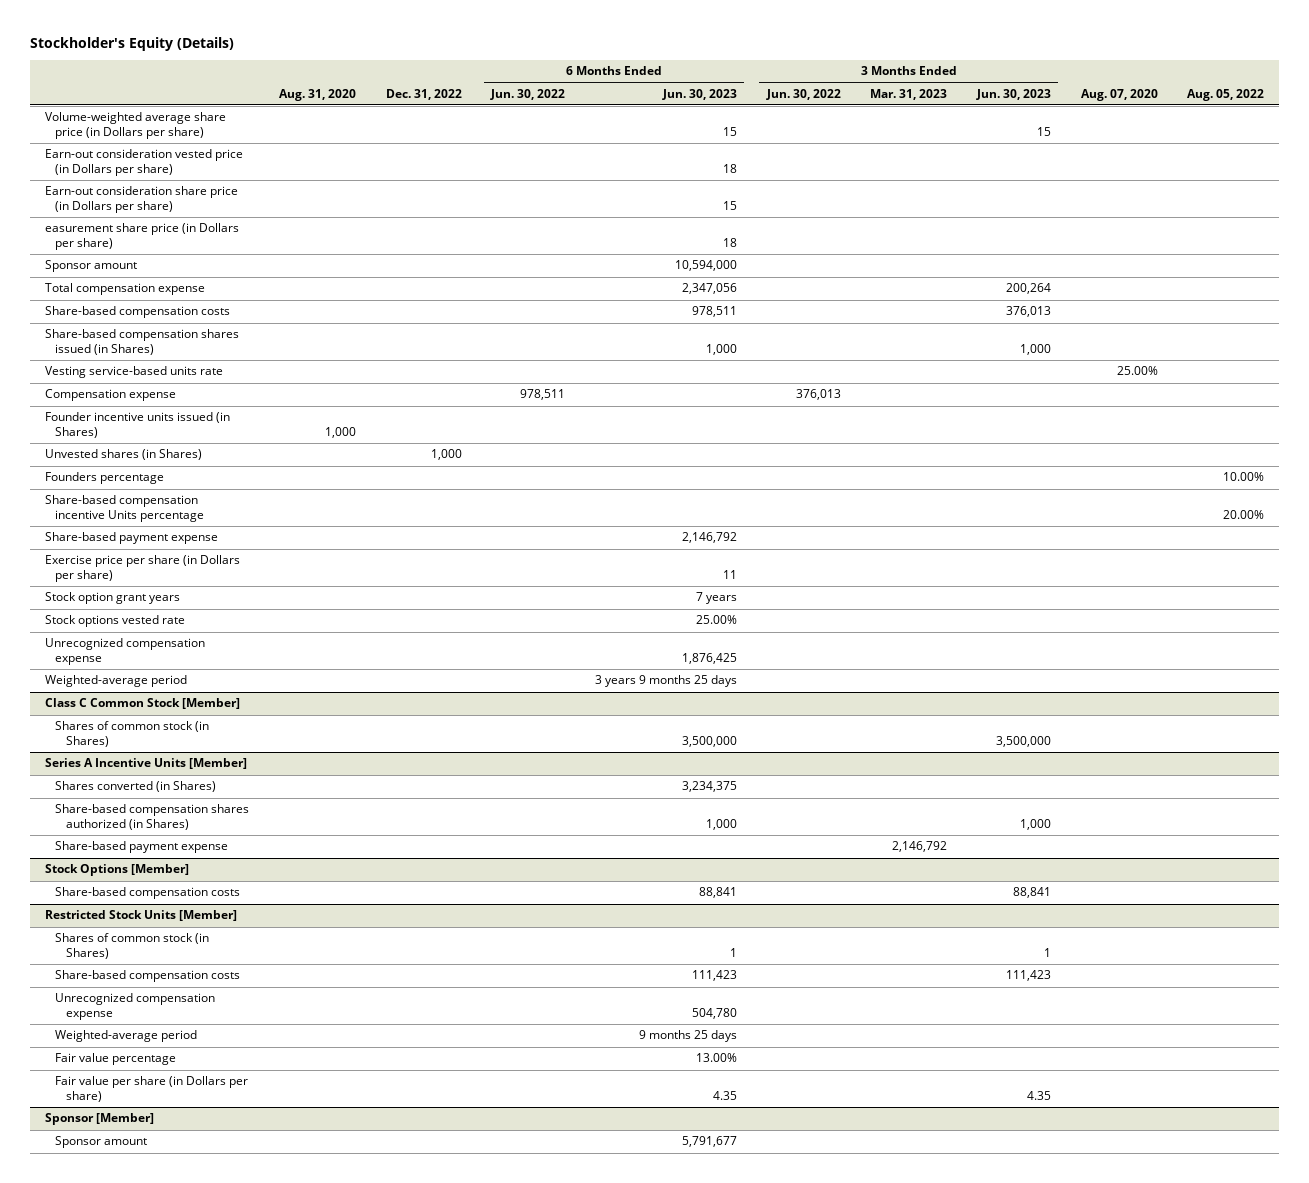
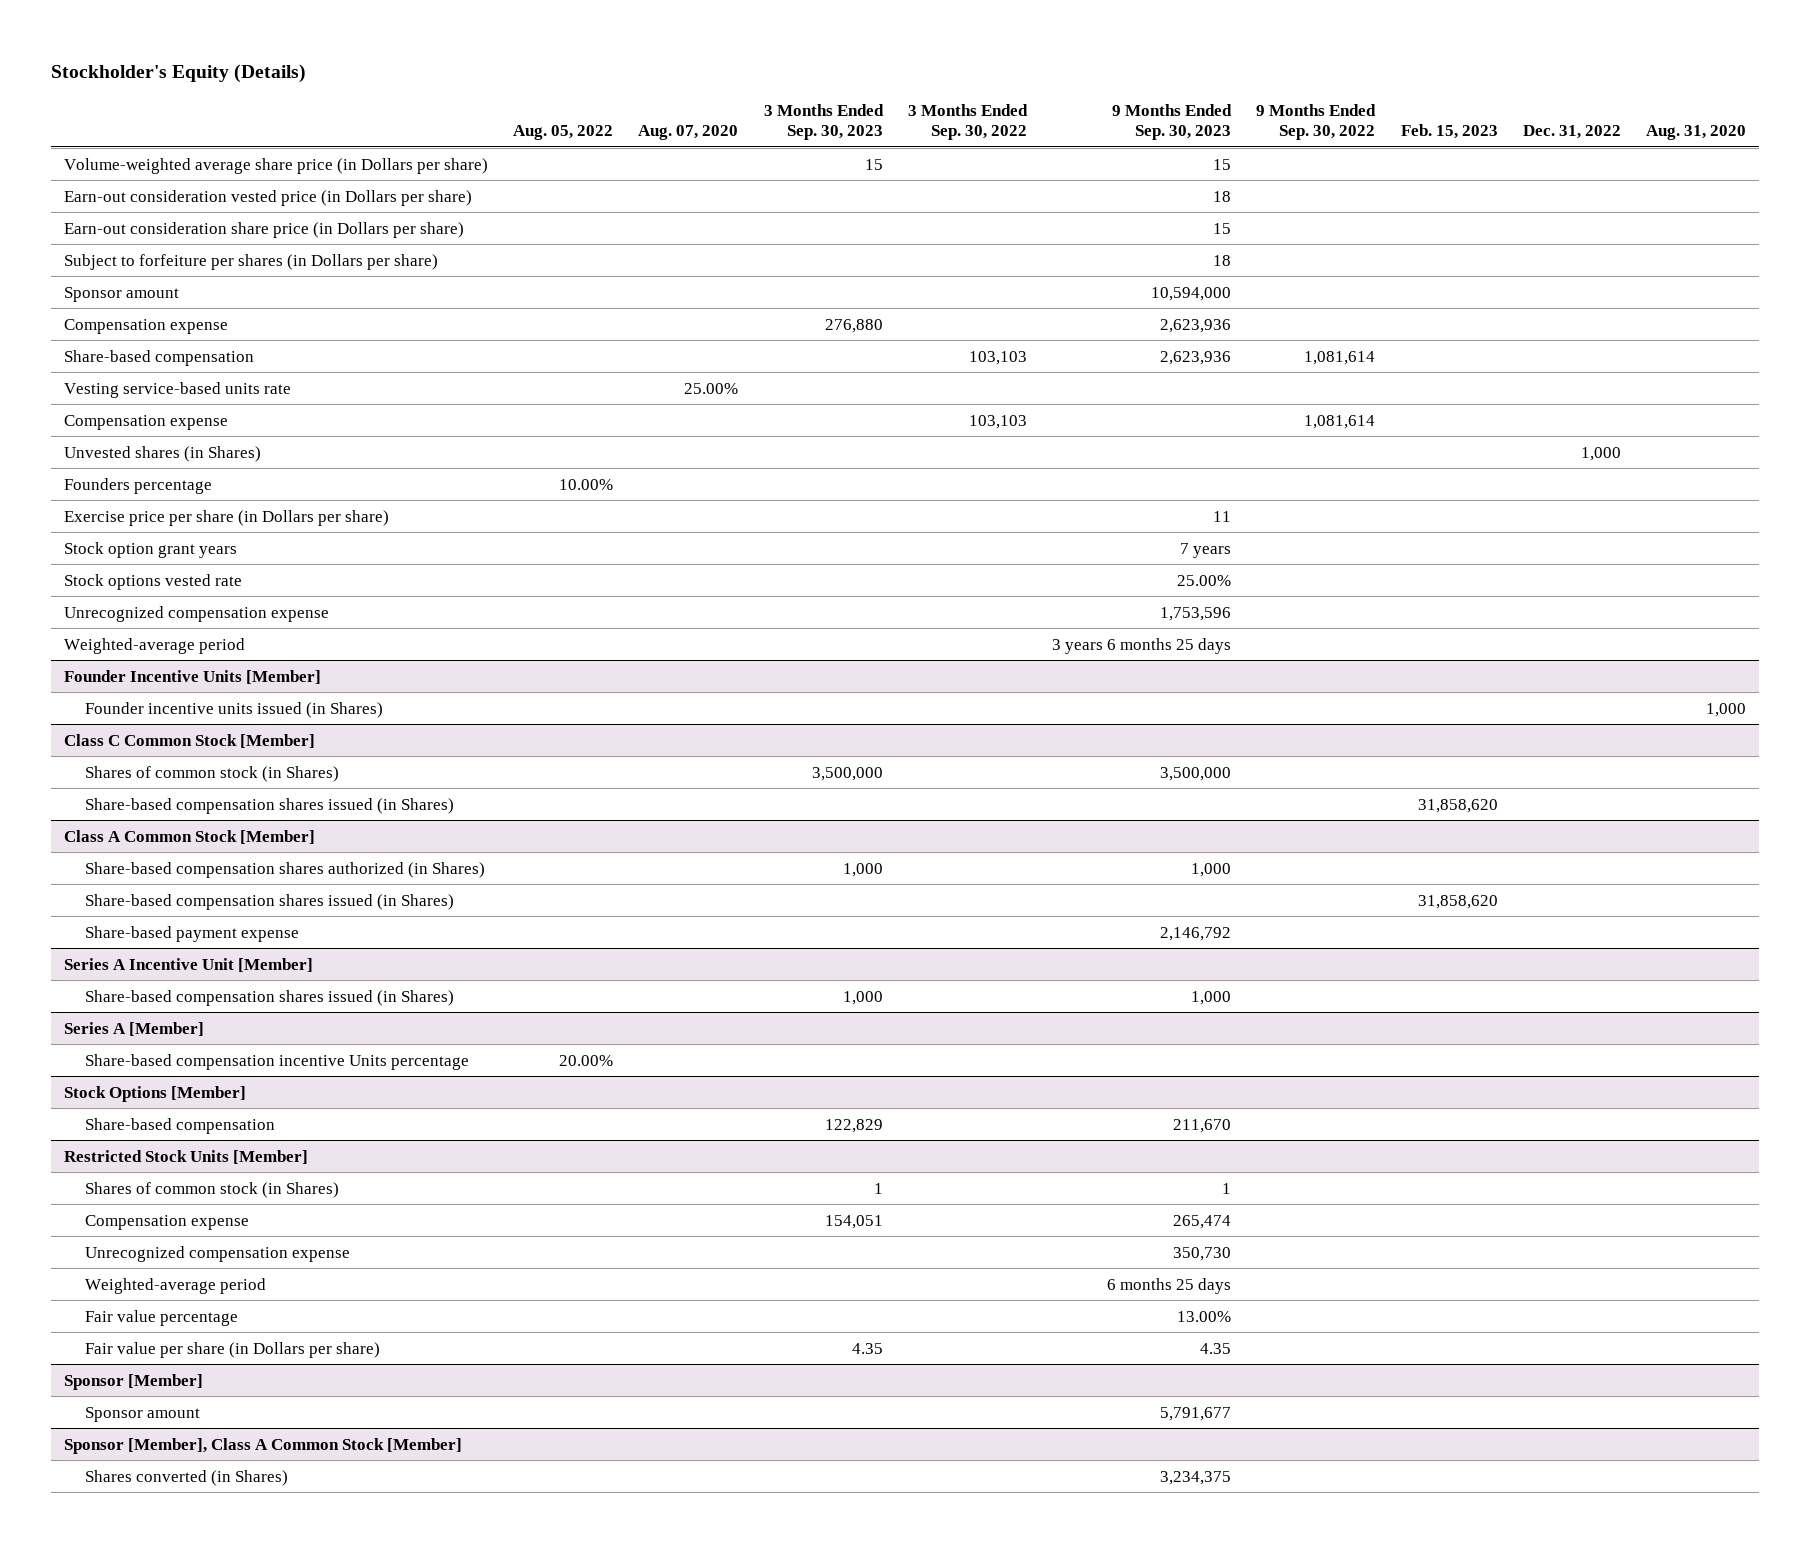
- | Aug. 31, 2020 | Dec. 31, 2022 | 6 Months Ended Jun. 30, 2022 | 6 Months Ended Jun. 30, 2023 | 3 Months Ended Jun. 30, 2022 | 3 Months Ended Mar. 31, 2023 | 3 Months Ended Jun. 30, 2023 | Aug. 07, 2020 | Aug. 05, 2022
+ | Aug. 05, 2022 | Aug. 07, 2020 | 3 Months Ended Sep. 30, 2023 | 3 Months Ended Sep. 30, 2022 | 9 Months Ended Sep. 30, 2023 | 9 Months Ended Sep. 30, 2022 | Feb. 15, 2023 | Dec. 31, 2022 | Aug. 31, 2020
- easurement share price (in Dollars per share) | | | | 18 | | | | |
+ Subject to forfeiture per shares (in Dollars per share) | | | | | 18 | | | |
- Total compensation expense | | | | 2,347,056 | | | 200,264 | |
- Share-based compensation costs | | | | 978,511 | | | 376,013 | |
- Share-based compensation shares issued (in Shares) | | | | 1,000 | | | 1,000 | |
+ Compensation expense | | | 276,880 | | 2,623,936 | | | |
+ Share-based compensation | | | | 103,103 | 2,623,936 | 1,081,614 | | |
- Founder incentive units issued (in Shares) | 1,000 | | | | | | | |
- Share-based compensation incentive Units percentage | | | | | | | | | 20.00%
- Share-based payment expense | | | | 2,146,792 | | | | |
+ Founder Incentive Units [Member]
+ Founder incentive units issued (in Shares) | | | | | | | | | 1,000
- Series A Incentive Units [Member]
- Shares converted (in Shares) | | | | 3,234,375 | | | | |
@ Class C Common Stock [Member]
+ Share-based compensation shares issued (in Shares) | | | | | | | 31,858,620 | |
+ Class A Common Stock [Member]
+ Share-based compensation shares issued (in Shares) | | | | | | | 31,858,620 | |
+ Series A Incentive Unit [Member]
+ Share-based compensation shares issued (in Shares) | | | 1,000 | | 1,000 | | | |
+ Series A [Member]
+ Share-based compensation incentive Units percentage | 20.00% | | | | | | | |
@ Stock Options [Member]
- Share-based compensation costs | | | | 88,841 | | | 88,841 | |
+ Share-based compensation | | | 122,829 | | 211,670 | | | |
@ Restricted Stock Units [Member]
- Share-based compensation costs | | | | 111,423 | | | 111,423 | |
+ Compensation expense | | | 154,051 | | 265,474 | | | |
+ Sponsor [Member], Class A Common Stock [Member]
+ Shares converted (in Shares) | | | | | 3,234,375 | | | |

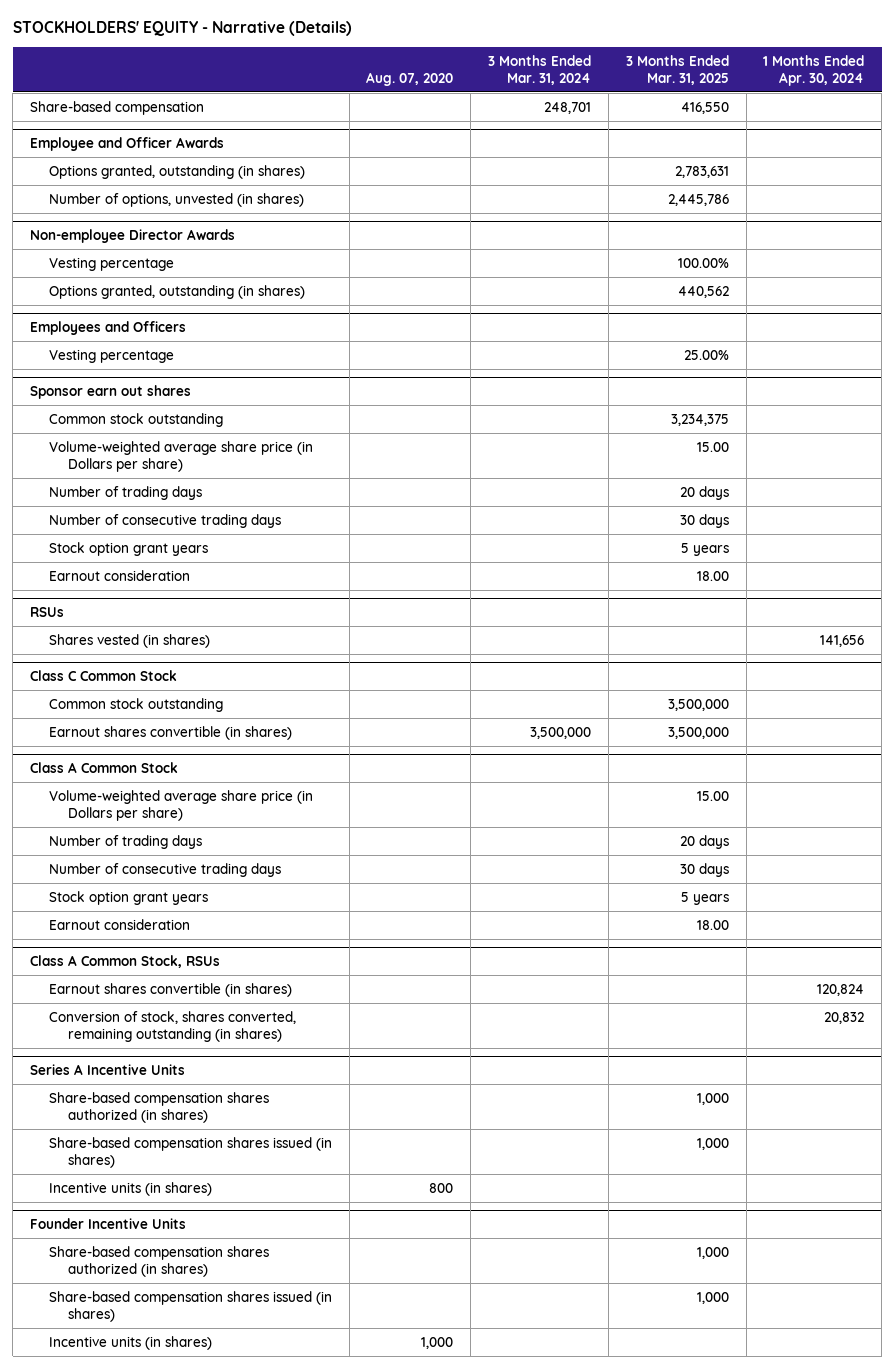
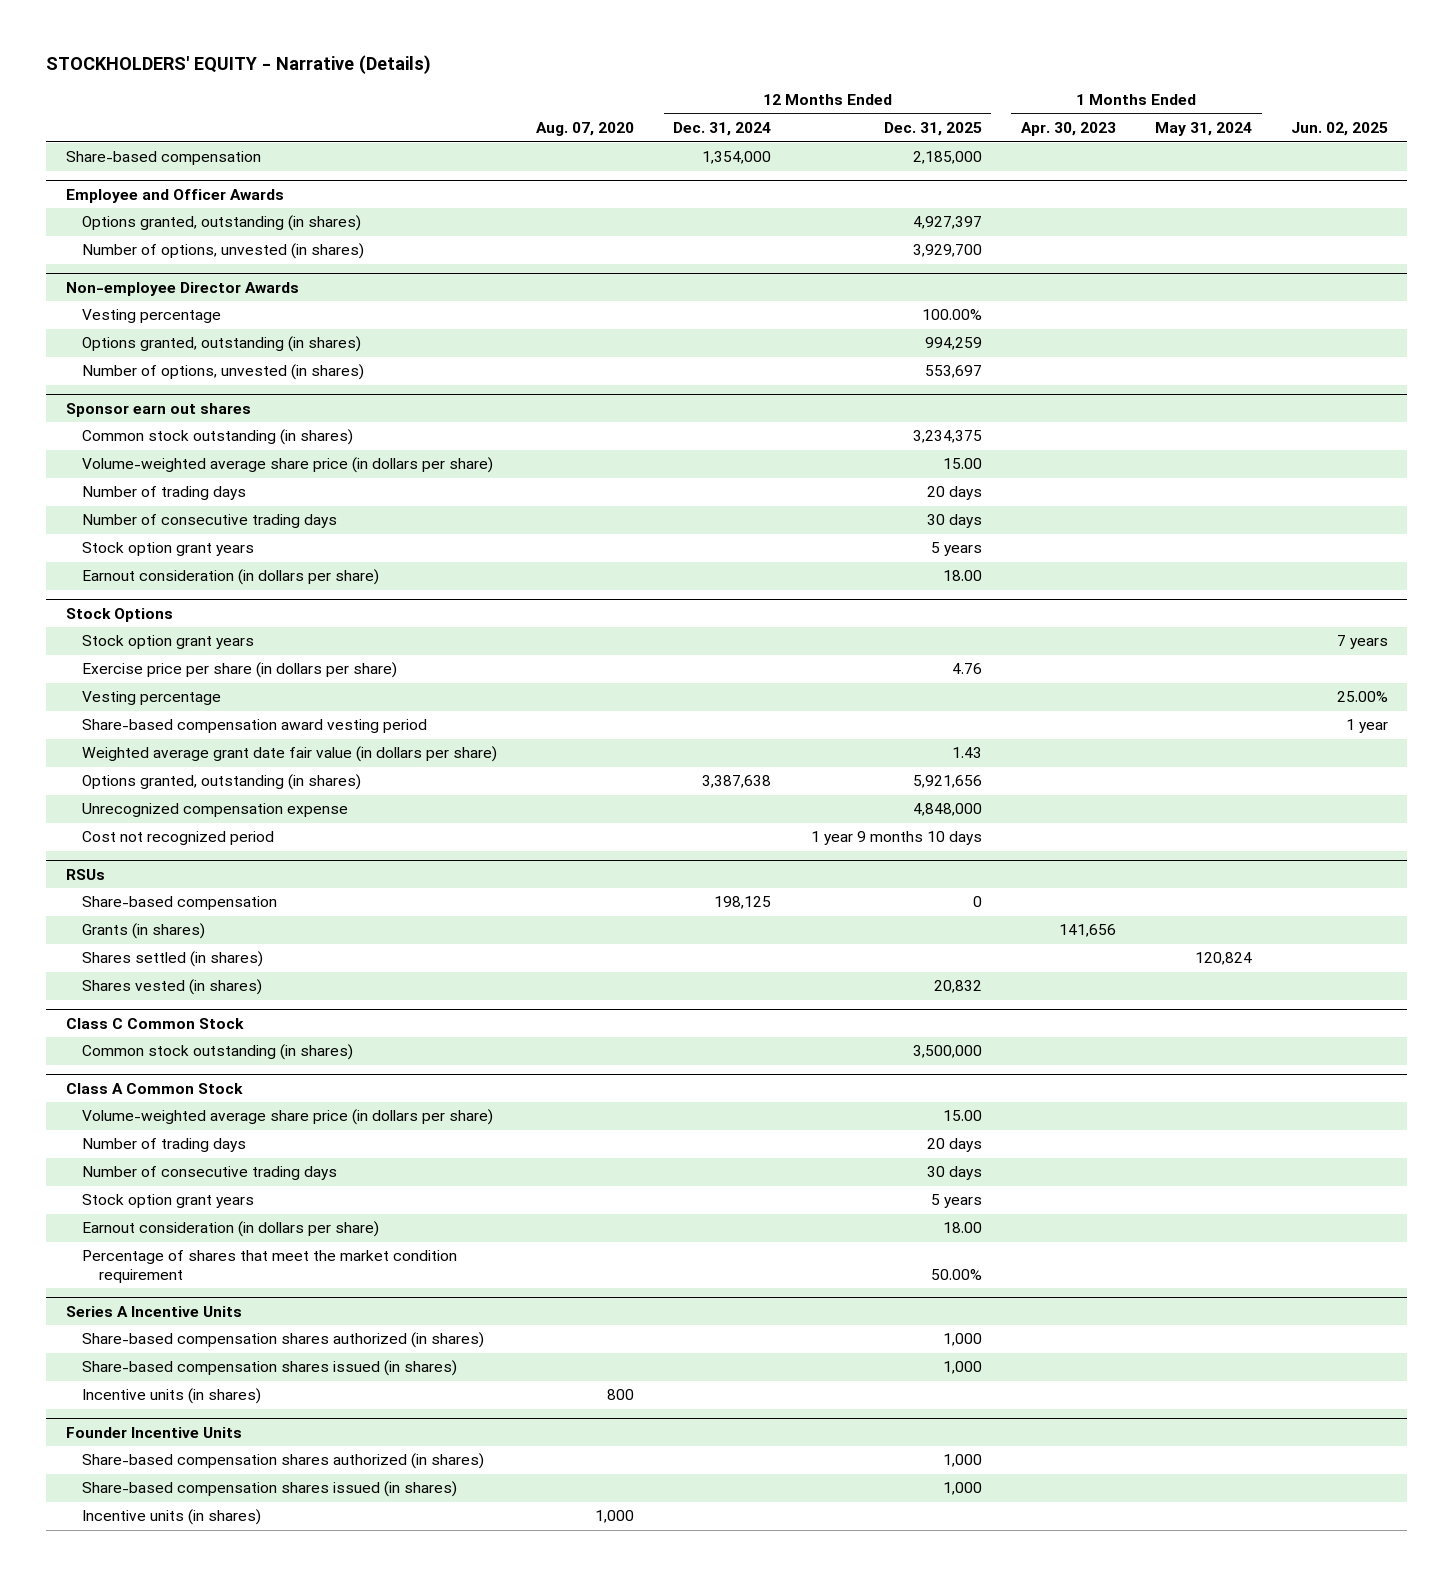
- | Aug. 07, 2020 | 3 Months Ended Mar. 31, 2024 | 3 Months Ended Mar. 31, 2025 | 1 Months Ended Apr. 30, 2024
+ | Aug. 07, 2020 | 12 Months Ended Dec. 31, 2024 | 12 Months Ended Dec. 31, 2025 | 1 Months Ended Apr. 30, 2023 | 1 Months Ended May 31, 2024 | Jun. 02, 2025
- Employees and Officers
- Vesting percentage | | | 25.00% |
@ Non-employee Director Awards
+ Number of options, unvested (in shares) | | | 553,697 | | |
@ Sponsor earn out shares
- Common stock outstanding | | | 3,234,375 |
- Volume-weighted average share price (in Dollars per share) | | | 15.00 |
+ Common stock outstanding (in shares) | | | 3,234,375 | | |
+ Volume-weighted average share price (in dollars per share) | | | 15.00 | | |
- Earnout consideration | | | 18.00 |
+ Earnout consideration (in dollars per share) | | | 18.00 | | |
+ Stock Options
+ Stock option grant years | | | | | | 7 years
+ Exercise price per share (in dollars per share) | | | 4.76 | | |
+ Vesting percentage | | | | | | 25.00%
+ Share-based compensation award vesting period | | | | | | 1 year
+ Weighted average grant date fair value (in dollars per share) | | | 1.43 | | |
+ Options granted, outstanding (in shares) | | 3,387,638 | 5,921,656 | | |
+ Unrecognized compensation expense | | | 4,848,000 | | |
+ Cost not recognized period | | | 1 year 9 months 10 days | | |
@ RSUs
+ Share-based compensation | | 198,125 | 0 | | |
+ Grants (in shares) | | | | 141,656 | |
+ Shares settled (in shares) | | | | | 120,824 |
@ Class C Common Stock
- Common stock outstanding | | | 3,500,000 |
- Earnout shares convertible (in shares) | | 3,500,000 | 3,500,000 |
+ Common stock outstanding (in shares) | | | 3,500,000 | | |
@ Class A Common Stock
- Volume-weighted average share price (in Dollars per share) | | | 15.00 |
+ Volume-weighted average share price (in dollars per share) | | | 15.00 | | |
- Earnout consideration | | | 18.00 |
- Class A Common Stock, RSUs
- Earnout shares convertible (in shares) | | | | 120,824
- Conversion of stock, shares converted, remaining outstanding (in shares) | | | | 20,832
@ Class A Common Stock
+ Earnout consideration (in dollars per share) | | | 18.00 | | |
+ Percentage of shares that meet the market condition requirement | | | 50.00% | | |

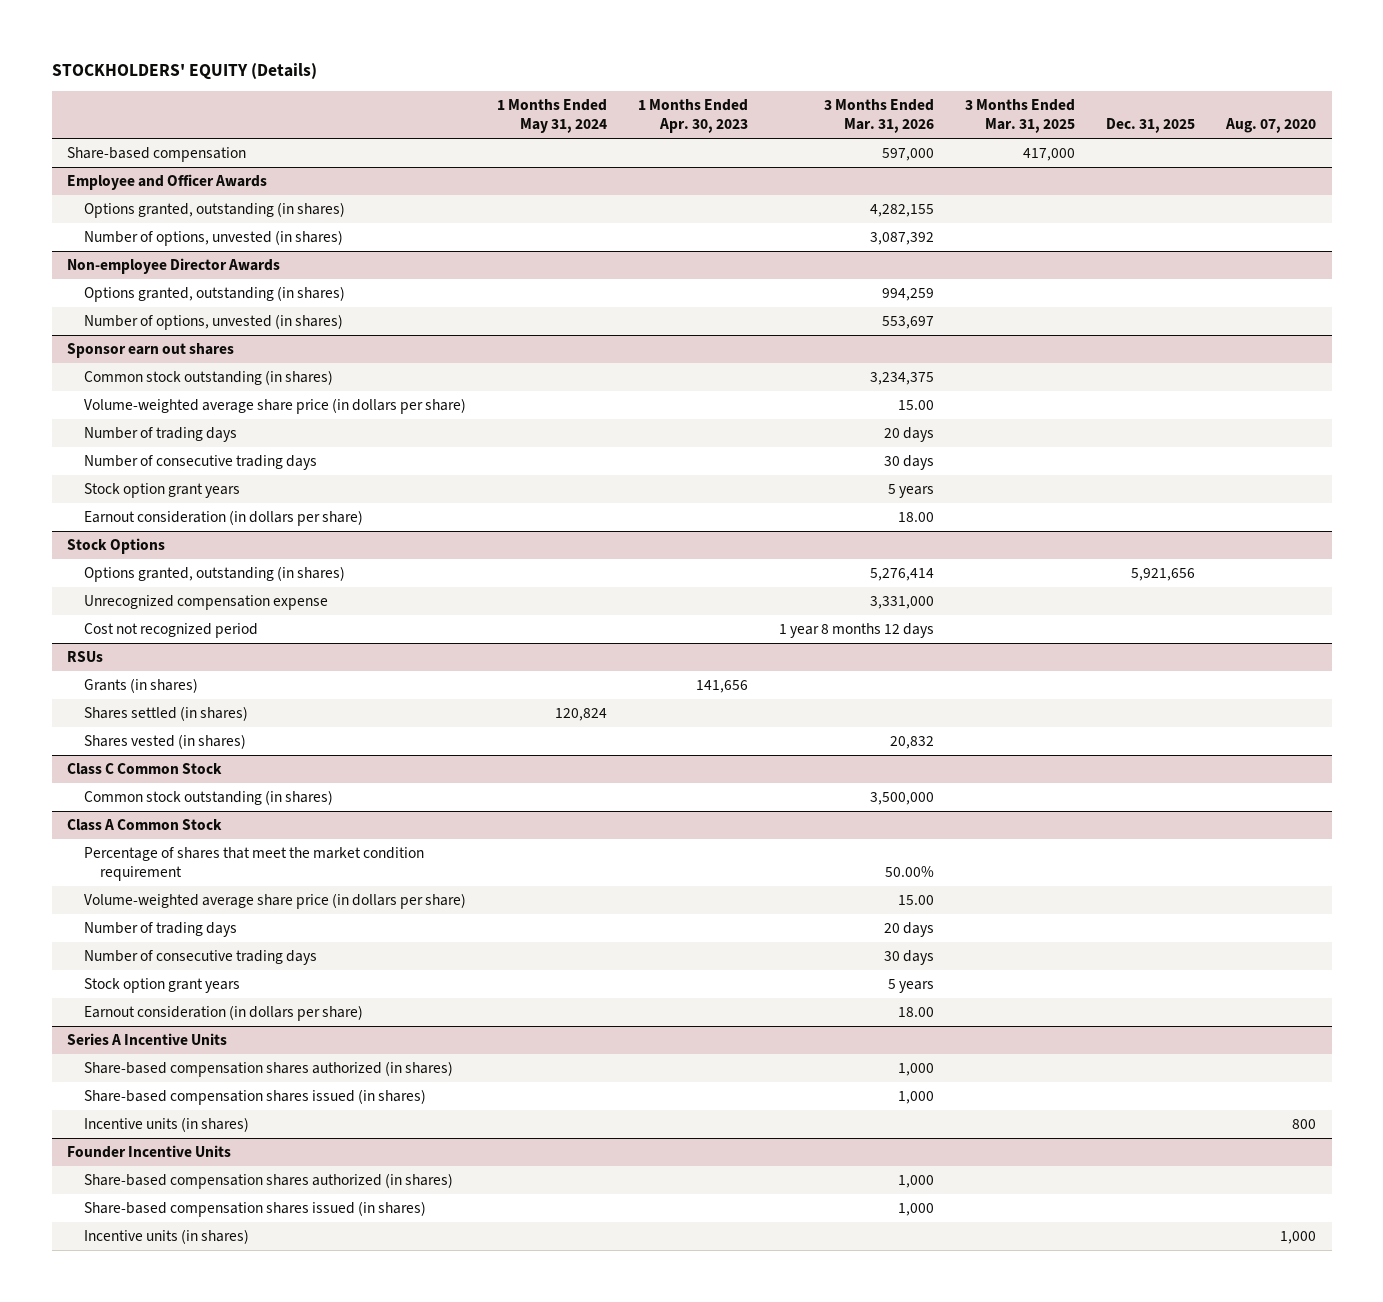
- STOCKHOLDERS' EQUITY - Narrative (Details)
+ STOCKHOLDERS' EQUITY (Details)
- | Aug. 07, 2020 | 12 Months Ended Dec. 31, 2024 | 12 Months Ended Dec. 31, 2025 | 1 Months Ended Apr. 30, 2023 | 1 Months Ended May 31, 2024 | Jun. 02, 2025
+ | 1 Months Ended May 31, 2024 | 1 Months Ended Apr. 30, 2023 | 3 Months Ended Mar. 31, 2026 | 3 Months Ended Mar. 31, 2025 | Dec. 31, 2025 | Aug. 07, 2020
@ Non-employee Director Awards
- Vesting percentage | | | 100.00% | | |
@ Stock Options
- Stock option grant years | | | | | | 7 years
- Exercise price per share (in dollars per share) | | | 4.76 | | |
- Vesting percentage | | | | | | 25.00%
- Share-based compensation award vesting period | | | | | | 1 year
- Weighted average grant date fair value (in dollars per share) | | | 1.43 | | |
@ RSUs
- Share-based compensation | | 198,125 | 0 | | |
@ Class A Common Stock
moved up: Percentage of shares that meet the market condition requirement | | | 50.00% | | |

